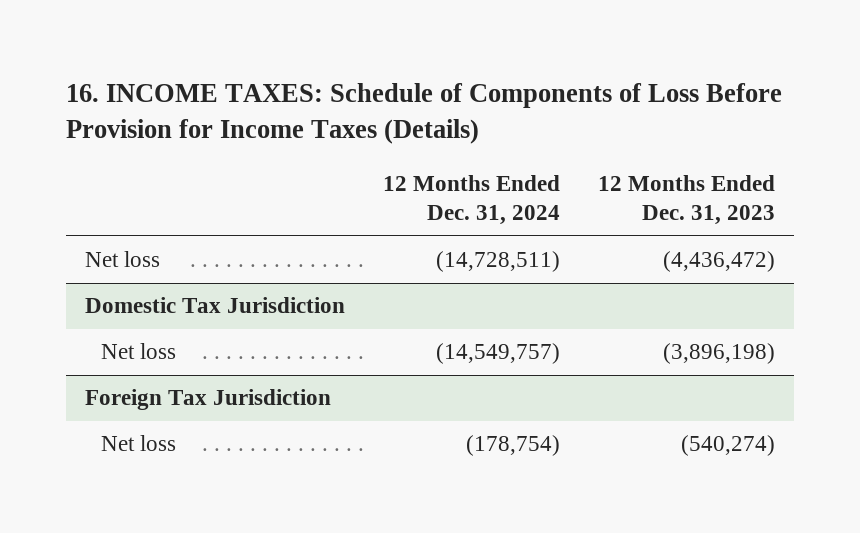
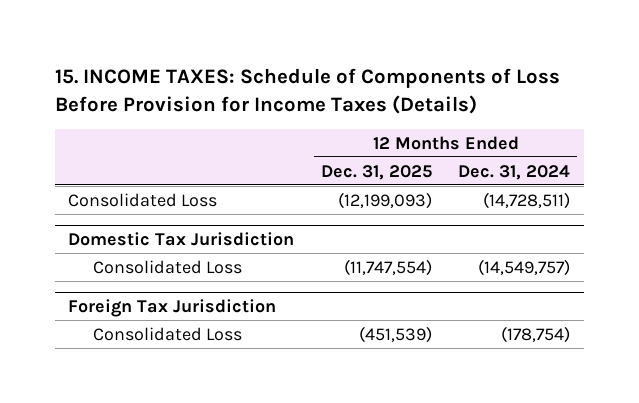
- 16. INCOME TAXES: Schedule of Components of Loss Before Provision for Income Taxes (Details)
+ 15. INCOME TAXES: Schedule of Components of Loss Before Provision for Income Taxes (Details)
- | 12 Months Ended Dec. 31, 2024 | 12 Months Ended Dec. 31, 2023
+ | 12 Months Ended Dec. 31, 2025 | 12 Months Ended Dec. 31, 2024
- Net loss | (14,728,511) | (4,436,472)
+ Consolidated Loss | (12,199,093) | (14,728,511)
@ Domestic Tax Jurisdiction
- Net loss | (14,549,757) | (3,896,198)
+ Consolidated Loss | (11,747,554) | (14,549,757)
@ Foreign Tax Jurisdiction
- Net loss | (178,754) | (540,274)
+ Consolidated Loss | (451,539) | (178,754)

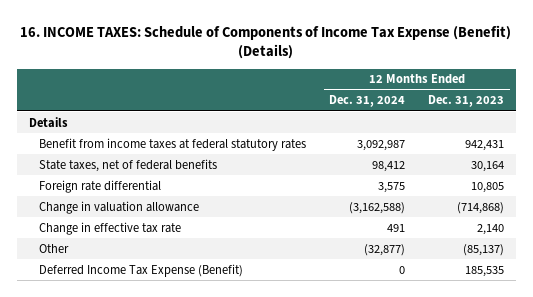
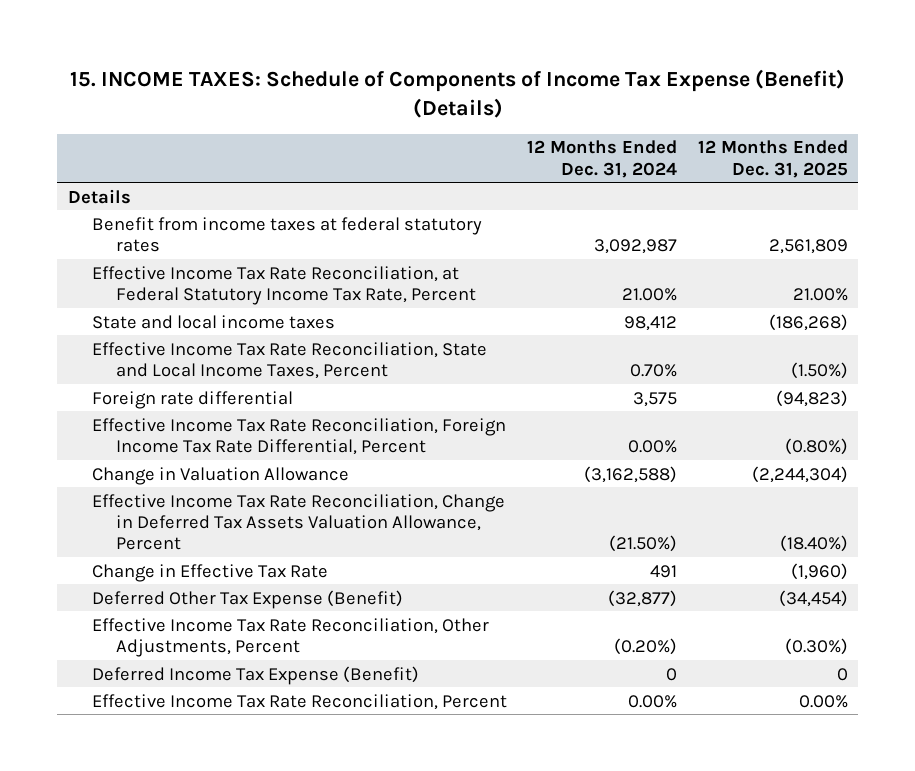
- 16. INCOME TAXES: Schedule of Components of Income Tax Expense (Benefit) (Details)
+ 15. INCOME TAXES: Schedule of Components of Income Tax Expense (Benefit) (Details)
- | 12 Months Ended Dec. 31, 2024 | 12 Months Ended Dec. 31, 2023
+ | 12 Months Ended Dec. 31, 2024 | 12 Months Ended Dec. 31, 2025
- State taxes, net of federal benefits | 98,412 | 30,164
+ Effective Income Tax Rate Reconciliation, at Federal Statutory Income Tax Rate, Percent | 21.00% | 21.00%
+ State and local income taxes | 98,412 | (186,268)
+ Effective Income Tax Rate Reconciliation, State and Local Income Taxes, Percent | 0.70% | (1.50%)
- Change in valuation allowance | (3,162,588) | (714,868)
- Change in effective tax rate | 491 | 2,140
- Other | (32,877) | (85,137)
+ Effective Income Tax Rate Reconciliation, Foreign Income Tax Rate Differential, Percent | 0.00% | (0.80%)
+ Change in Valuation Allowance | (3,162,588) | (2,244,304)
+ Effective Income Tax Rate Reconciliation, Change in Deferred Tax Assets Valuation Allowance, Percent | (21.50%) | (18.40%)
+ Change in Effective Tax Rate | 491 | (1,960)
+ Deferred Other Tax Expense (Benefit) | (32,877) | (34,454)
+ Effective Income Tax Rate Reconciliation, Other Adjustments, Percent | (0.20%) | (0.30%)
+ Effective Income Tax Rate Reconciliation, Percent | 0.00% | 0.00%

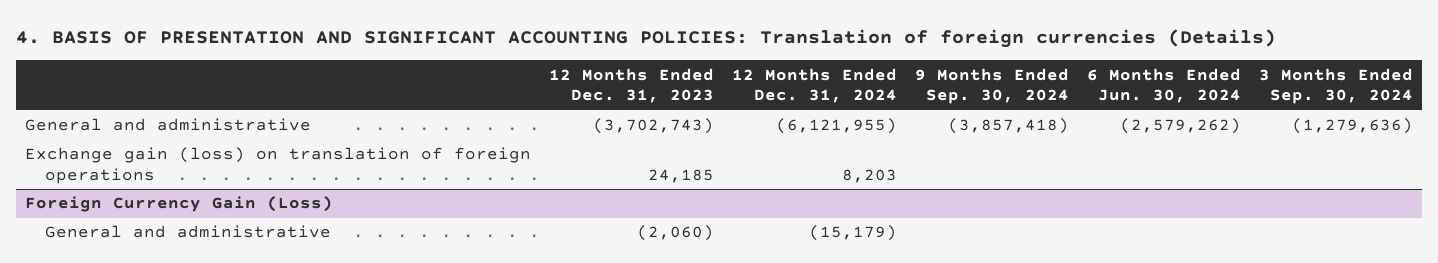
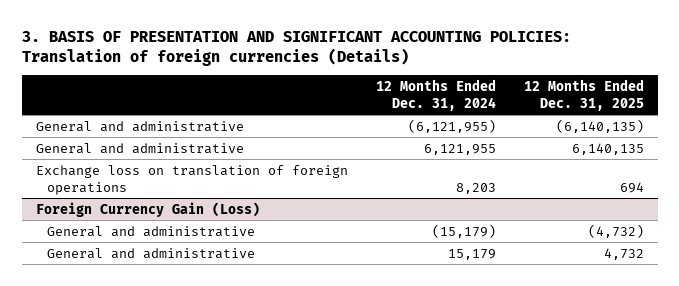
- 4. BASIS OF PRESENTATION AND SIGNIFICANT ACCOUNTING POLICIES: Translation of foreign currencies (Details)
+ 3. BASIS OF PRESENTATION AND SIGNIFICANT ACCOUNTING POLICIES: Translation of foreign currencies (Details)
- | 12 Months Ended Dec. 31, 2023 | 12 Months Ended Dec. 31, 2024 | 9 Months Ended Sep. 30, 2024 | 6 Months Ended Jun. 30, 2024 | 3 Months Ended Sep. 30, 2024
+ | 12 Months Ended Dec. 31, 2024 | 12 Months Ended Dec. 31, 2025
- Exchange gain (loss) on translation of foreign operations | 24,185 | 8,203 | | |
+ General and administrative | 6,121,955 | 6,140,135
+ Exchange loss on translation of foreign operations | 8,203 | 694
@ Foreign Currency Gain (Loss)
+ General and administrative | 15,179 | 4,732

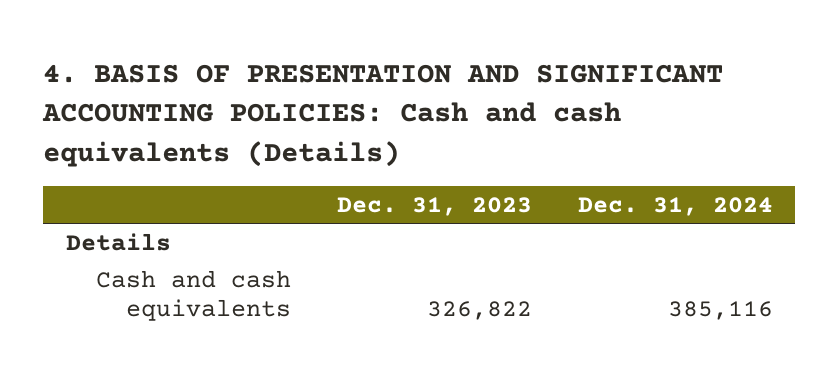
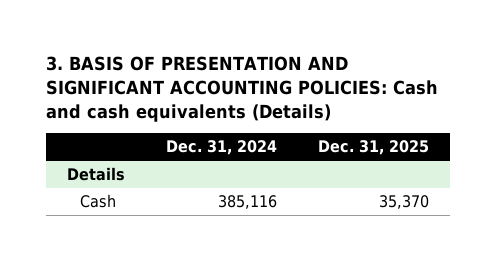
- 4. BASIS OF PRESENTATION AND SIGNIFICANT ACCOUNTING POLICIES: Cash and cash equivalents (Details)
+ 3. BASIS OF PRESENTATION AND SIGNIFICANT ACCOUNTING POLICIES: Cash and cash equivalents (Details)
- | Dec. 31, 2023 | Dec. 31, 2024
+ | Dec. 31, 2024 | Dec. 31, 2025
- Cash and cash equivalents | 326,822 | 385,116
+ Cash | 385,116 | 35,370

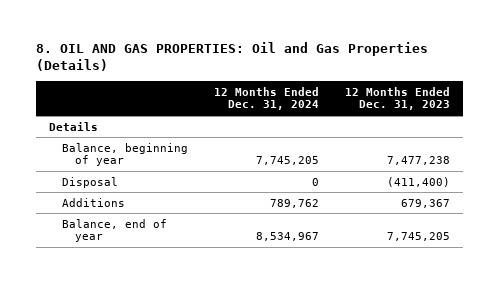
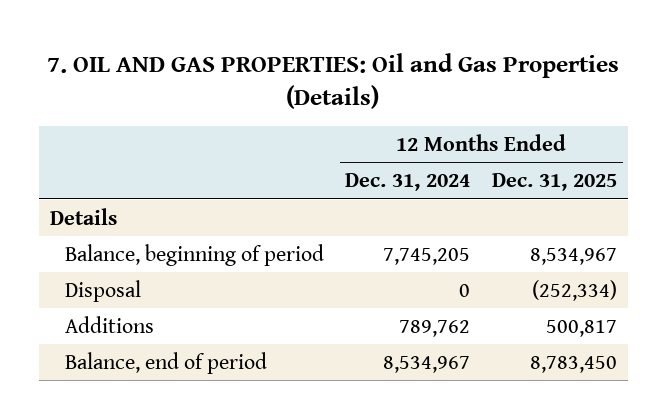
- 8. OIL AND GAS PROPERTIES: Oil and Gas Properties (Details)
+ 7. OIL AND GAS PROPERTIES: Oil and Gas Properties (Details)
- | 12 Months Ended Dec. 31, 2024 | 12 Months Ended Dec. 31, 2023
+ | 12 Months Ended Dec. 31, 2024 | 12 Months Ended Dec. 31, 2025
- Balance, beginning of year | 7,745,205 | 7,477,238
+ Balance, beginning of period | 7,745,205 | 8,534,967
- Balance, end of year | 8,534,967 | 7,745,205
+ Balance, end of period | 8,534,967 | 8,783,450

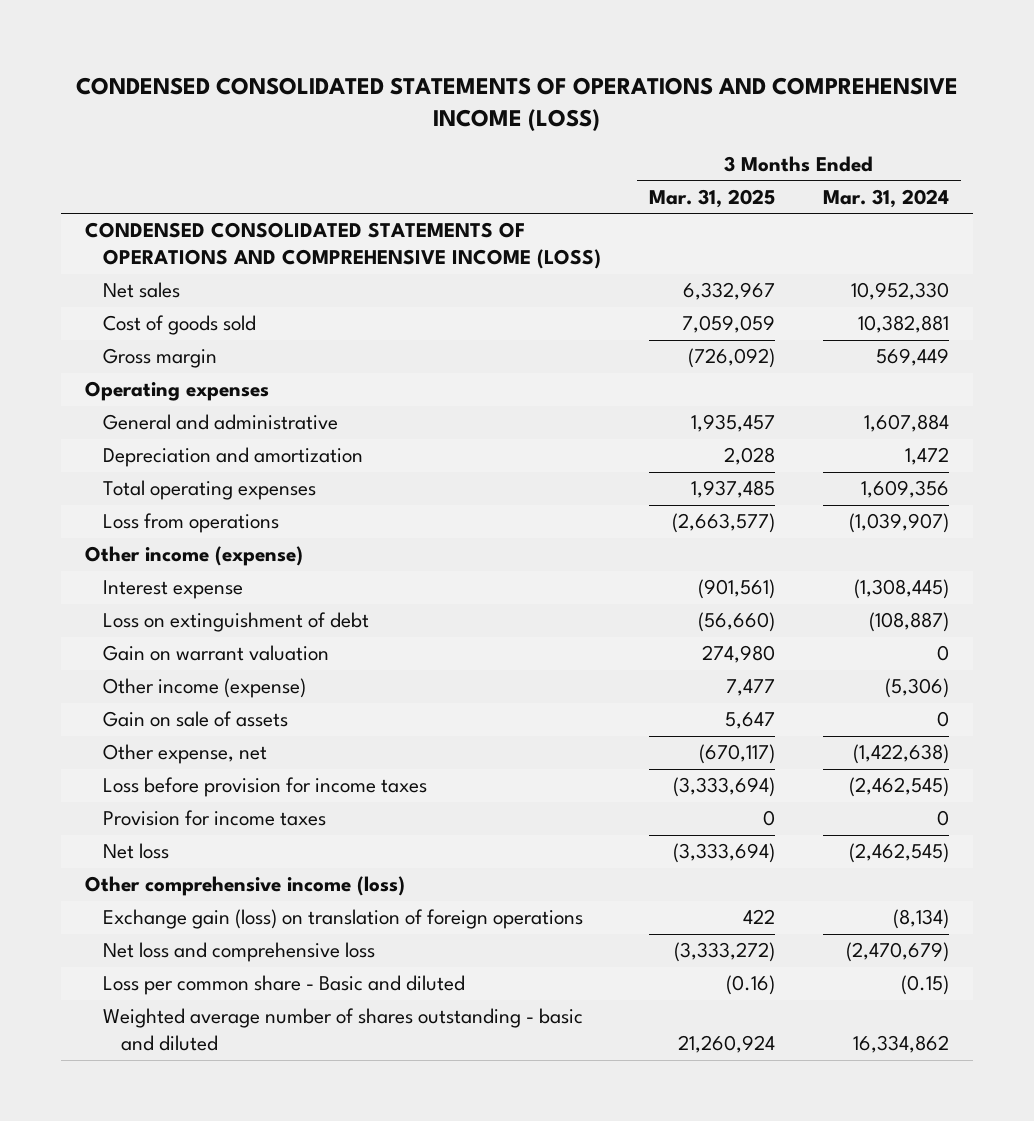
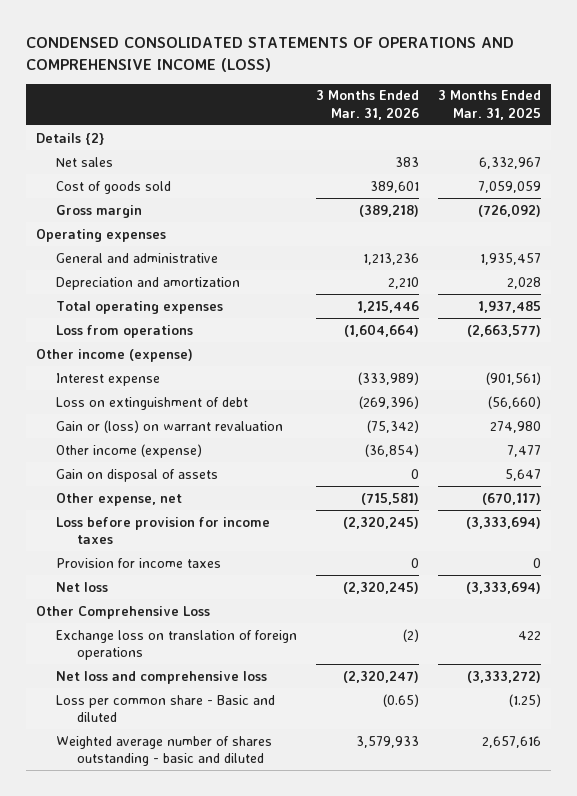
- | 3 Months Ended Mar. 31, 2025 | 3 Months Ended Mar. 31, 2024
+ | 3 Months Ended Mar. 31, 2026 | 3 Months Ended Mar. 31, 2025
- CONDENSED CONSOLIDATED STATEMENTS OF OPERATIONS AND COMPREHENSIVE INCOME (LOSS)
+ Details {2}
- Gain on warrant valuation | 274,980 | 0
+ Gain or (loss) on warrant revaluation | (75,342) | 274,980
- Gain on sale of assets | 5,647 | 0
+ Gain on disposal of assets | 0 | 5,647
- Other comprehensive income (loss)
- Exchange gain (loss) on translation of foreign operations | 422 | (8,134)
+ Other Comprehensive Loss
+ Exchange loss on translation of foreign operations | (2) | 422
- Loss per common share - Basic and diluted | (0.16) | (0.15)
- Weighted average number of shares outstanding - basic and diluted | 21,260,924 | 16,334,862
+ Loss per common share - Basic and diluted | (0.65) | (1.25)
+ Weighted average number of shares outstanding - basic and diluted | 3,579,933 | 2,657,616

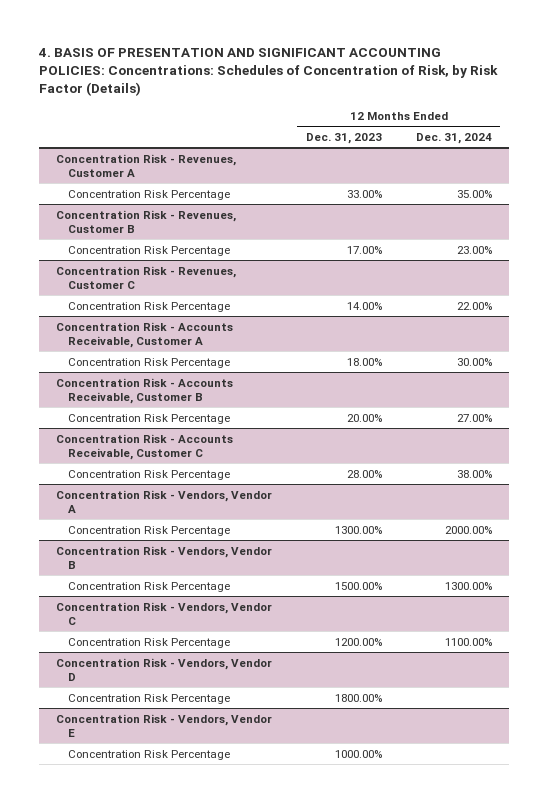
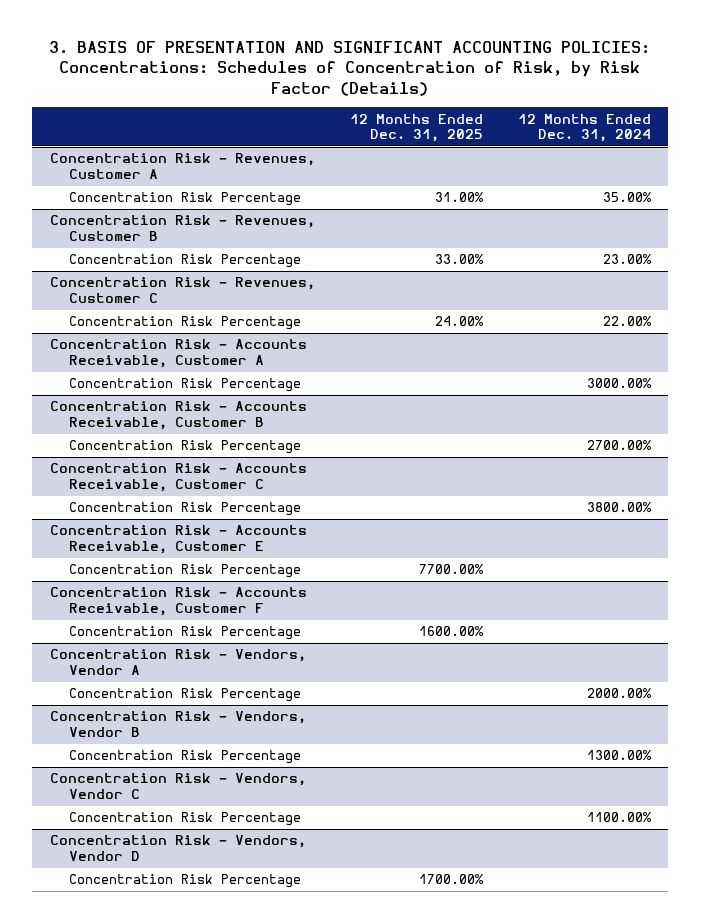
- 4. BASIS OF PRESENTATION AND SIGNIFICANT ACCOUNTING POLICIES: Concentrations: Schedules of Concentration of Risk, by Risk Factor (Details)
+ 3. BASIS OF PRESENTATION AND SIGNIFICANT ACCOUNTING POLICIES: Concentrations: Schedules of Concentration of Risk, by Risk Factor (Details)
- | 12 Months Ended Dec. 31, 2023 | 12 Months Ended Dec. 31, 2024
+ | 12 Months Ended Dec. 31, 2025 | 12 Months Ended Dec. 31, 2024
@ Concentration Risk - Accounts Receivable, Customer A
- Concentration Risk Percentage | 18.00% | 30.00%
+ Concentration Risk Percentage | | 3000.00%
@ Concentration Risk - Accounts Receivable, Customer B
- Concentration Risk Percentage | 20.00% | 27.00%
+ Concentration Risk Percentage | | 2700.00%
@ Concentration Risk - Accounts Receivable, Customer C
- Concentration Risk Percentage | 28.00% | 38.00%
+ Concentration Risk Percentage | | 3800.00%
+ Concentration Risk - Accounts Receivable, Customer E
+ Concentration Risk Percentage | 7700.00% |
+ Concentration Risk - Accounts Receivable, Customer F
+ Concentration Risk Percentage | 1600.00% |
- Concentration Risk - Vendors, Vendor E
- Concentration Risk Percentage | 1000.00% |

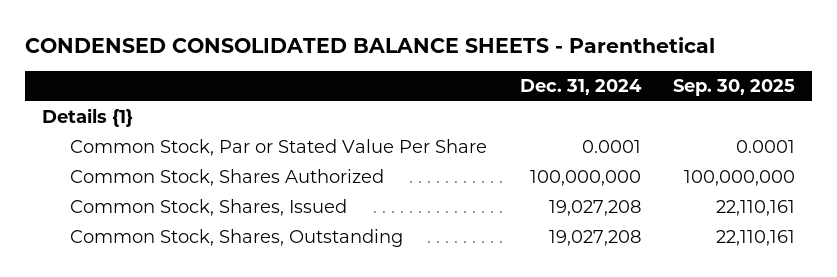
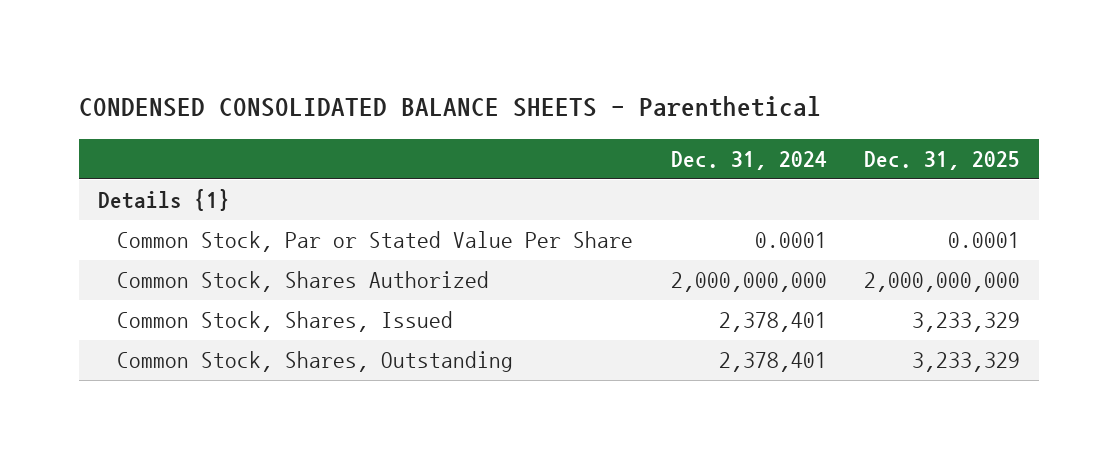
- | Dec. 31, 2024 | Sep. 30, 2025
+ | Dec. 31, 2024 | Dec. 31, 2025
- Common Stock, Shares Authorized | 100,000,000 | 100,000,000
- Common Stock, Shares, Issued | 19,027,208 | 22,110,161
- Common Stock, Shares, Outstanding | 19,027,208 | 22,110,161
+ Common Stock, Shares Authorized | 2,000,000,000 | 2,000,000,000
+ Common Stock, Shares, Issued | 2,378,401 | 3,233,329
+ Common Stock, Shares, Outstanding | 2,378,401 | 3,233,329

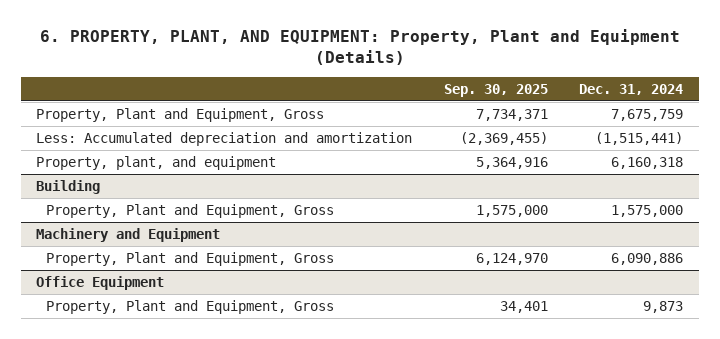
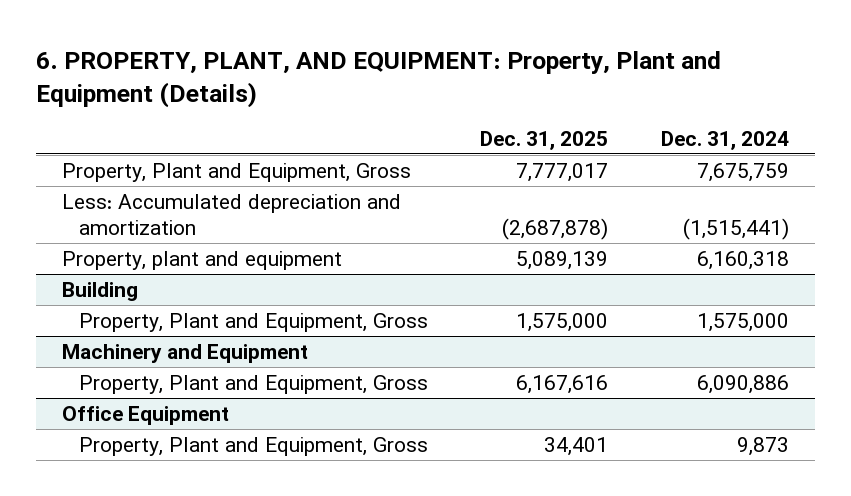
- | Sep. 30, 2025 | Dec. 31, 2024
+ | Dec. 31, 2025 | Dec. 31, 2024
- Property, plant, and equipment | 5,364,916 | 6,160,318
+ Property, plant and equipment | 5,089,139 | 6,160,318

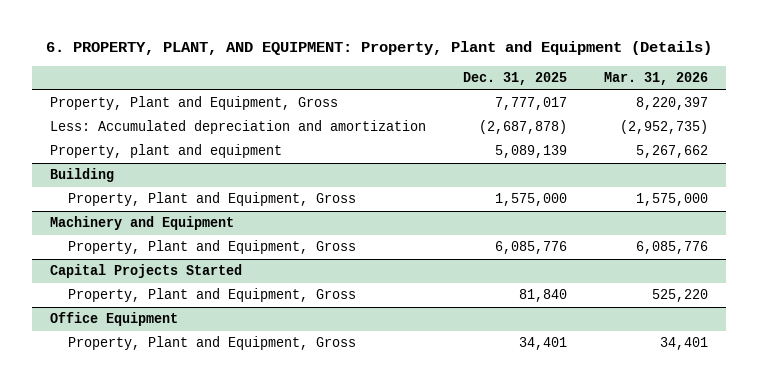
- | Dec. 31, 2025 | Dec. 31, 2024
+ | Dec. 31, 2025 | Mar. 31, 2026
@ Machinery and Equipment
- Property, Plant and Equipment, Gross | 6,167,616 | 6,090,886
+ Property, Plant and Equipment, Gross | 6,085,776 | 6,085,776
+ Capital Projects Started
+ Property, Plant and Equipment, Gross | 81,840 | 525,220

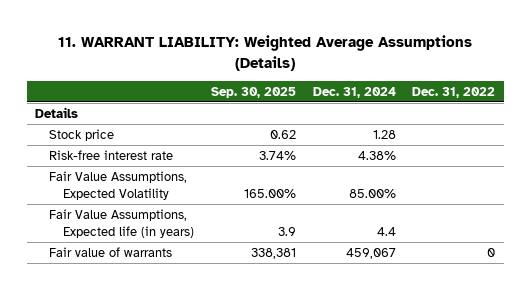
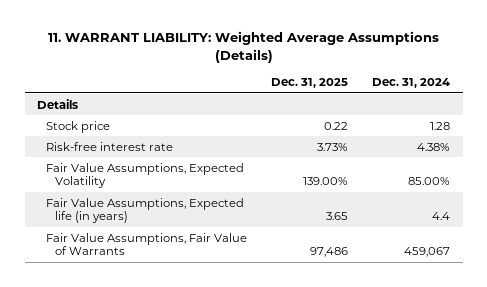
- | Sep. 30, 2025 | Dec. 31, 2024 | Dec. 31, 2022
+ | Dec. 31, 2025 | Dec. 31, 2024
- Fair value of warrants | 338,381 | 459,067 | 0
+ Fair Value Assumptions, Fair Value of Warrants | 97,486 | 459,067

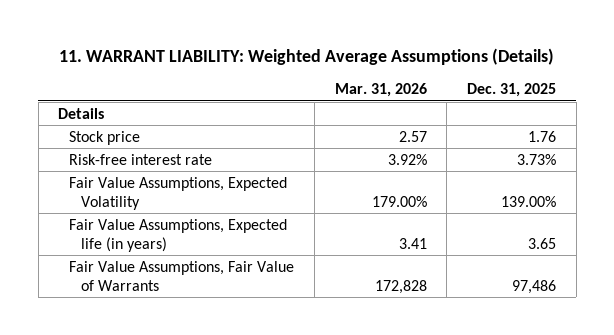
- | Dec. 31, 2025 | Dec. 31, 2024
+ | Mar. 31, 2026 | Dec. 31, 2025
- Stock price | 0.22 | 1.28
+ Stock price | 2.57 | 1.76

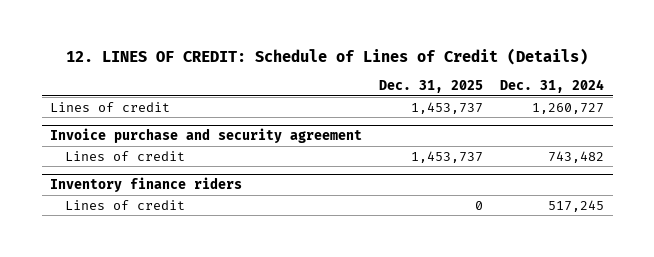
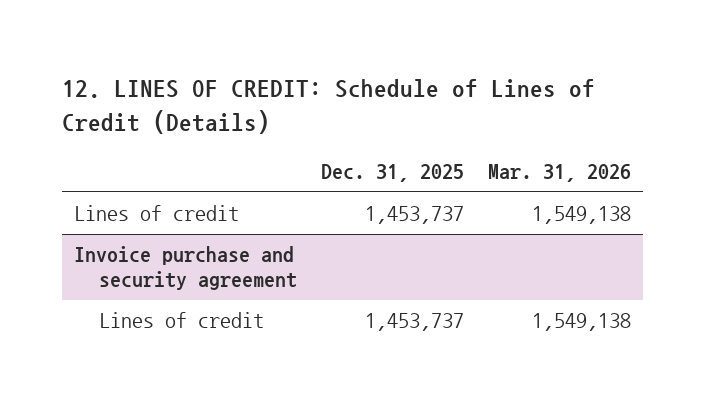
- | Dec. 31, 2025 | Dec. 31, 2024
+ | Dec. 31, 2025 | Mar. 31, 2026
- Inventory finance riders
- Lines of credit | 0 | 517,245

